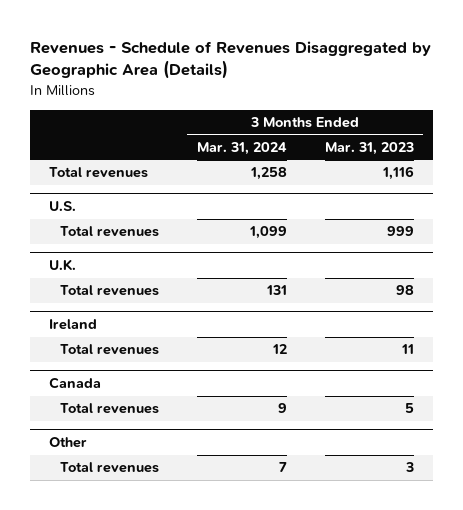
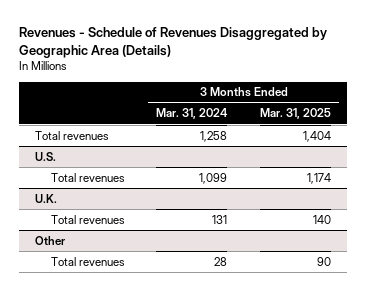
- | 3 Months Ended Mar. 31, 2024 | 3 Months Ended Mar. 31, 2023
+ | 3 Months Ended Mar. 31, 2024 | 3 Months Ended Mar. 31, 2025
- Ireland
- Total revenues | 12 | 11
- Canada
- Total revenues | 9 | 5
@ Other
- Total revenues | 7 | 3
+ Total revenues | 28 | 90

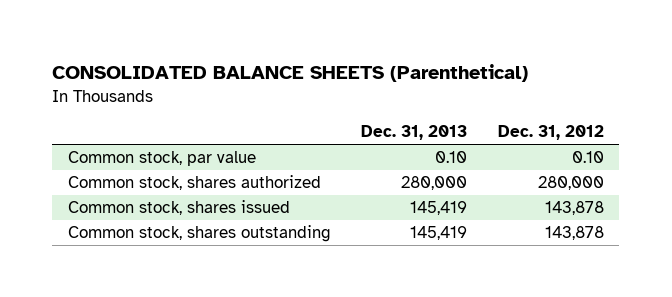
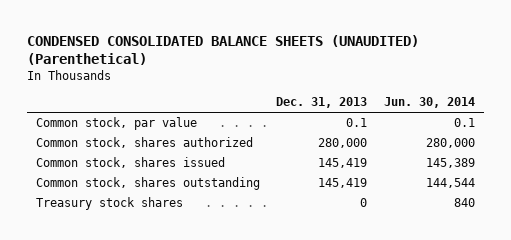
- CONSOLIDATED BALANCE SHEETS (Parenthetical)
+ CONDENSED CONSOLIDATED BALANCE SHEETS (UNAUDITED) (Parenthetical)
- | Dec. 31, 2013 | Dec. 31, 2012
+ | Dec. 31, 2013 | Jun. 30, 2014
- Common stock, par value | 0.10 | 0.10
+ Common stock, par value | 0.1 | 0.1
+ Treasury stock shares | 0 | 840

